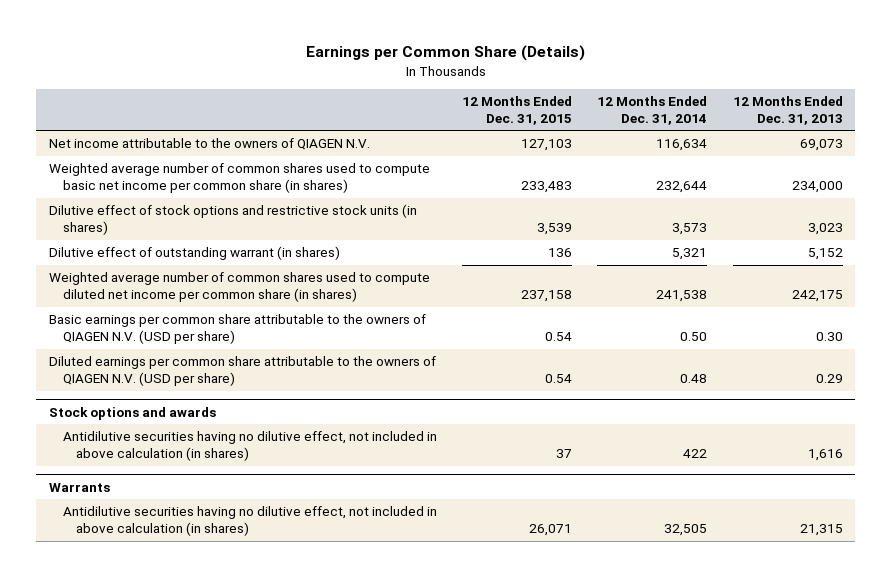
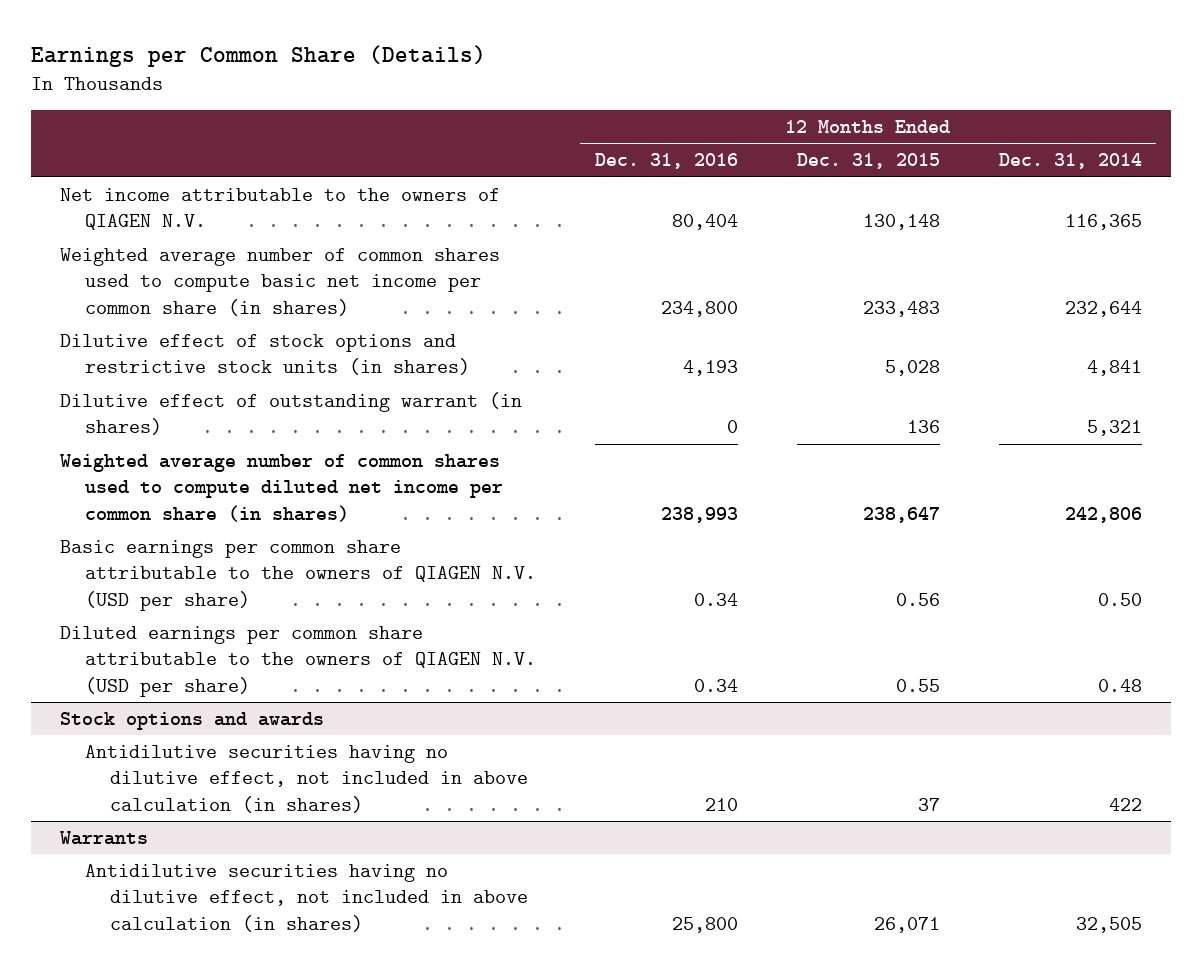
- | 12 Months Ended Dec. 31, 2015 | 12 Months Ended Dec. 31, 2014 | 12 Months Ended Dec. 31, 2013
+ | 12 Months Ended Dec. 31, 2016 | 12 Months Ended Dec. 31, 2015 | 12 Months Ended Dec. 31, 2014
- Net income attributable to the owners of QIAGEN N.V. | 127,103 | 116,634 | 69,073
+ Net income attributable to the owners of QIAGEN N.V. | 80,404 | 130,148 | 116,365
- Dilutive effect of stock options and restrictive stock units (in shares) | 3,539 | 3,573 | 3,023
+ Dilutive effect of stock options and restrictive stock units (in shares) | 4,193 | 5,028 | 4,841
- Weighted average number of common shares used to compute diluted net income per common share (in shares) | 237,158 | 241,538 | 242,175
- Basic earnings per common share attributable to the owners of QIAGEN N.V. (USD per share) | 0.54 | 0.50 | 0.30
- Diluted earnings per common share attributable to the owners of QIAGEN N.V. (USD per share) | 0.54 | 0.48 | 0.29
+ Weighted average number of common shares used to compute diluted net income per common share (in shares) | 238,993 | 238,647 | 242,806
+ Basic earnings per common share attributable to the owners of QIAGEN N.V. (USD per share) | 0.34 | 0.56 | 0.50
+ Diluted earnings per common share attributable to the owners of QIAGEN N.V. (USD per share) | 0.34 | 0.55 | 0.48

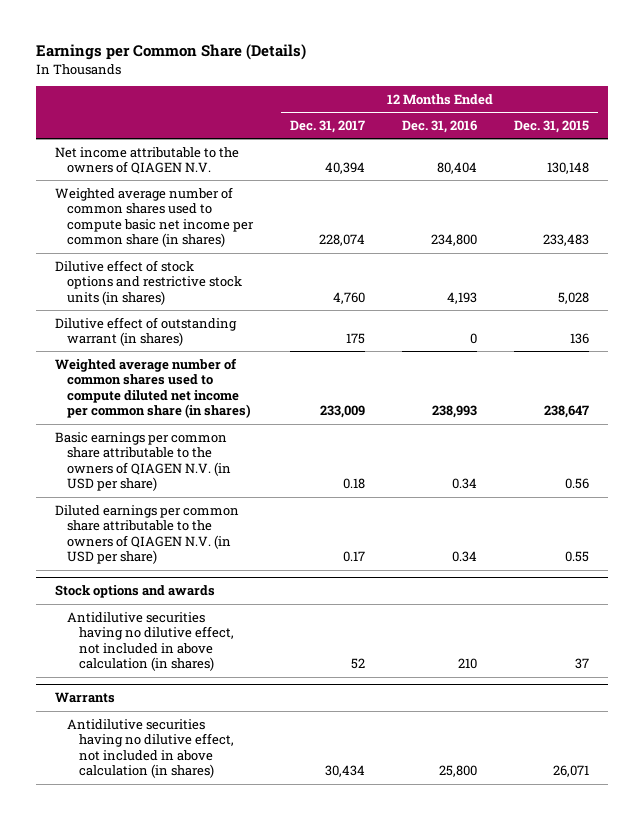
- | 12 Months Ended Dec. 31, 2016 | 12 Months Ended Dec. 31, 2015 | 12 Months Ended Dec. 31, 2014
+ | 12 Months Ended Dec. 31, 2017 | 12 Months Ended Dec. 31, 2016 | 12 Months Ended Dec. 31, 2015
- Basic earnings per common share attributable to the owners of QIAGEN N.V. (USD per share) | 0.34 | 0.56 | 0.50
- Diluted earnings per common share attributable to the owners of QIAGEN N.V. (USD per share) | 0.34 | 0.55 | 0.48
+ Basic earnings per common share attributable to the owners of QIAGEN N.V. (in USD per share) | 0.18 | 0.34 | 0.56
+ Diluted earnings per common share attributable to the owners of QIAGEN N.V. (in USD per share) | 0.17 | 0.34 | 0.55

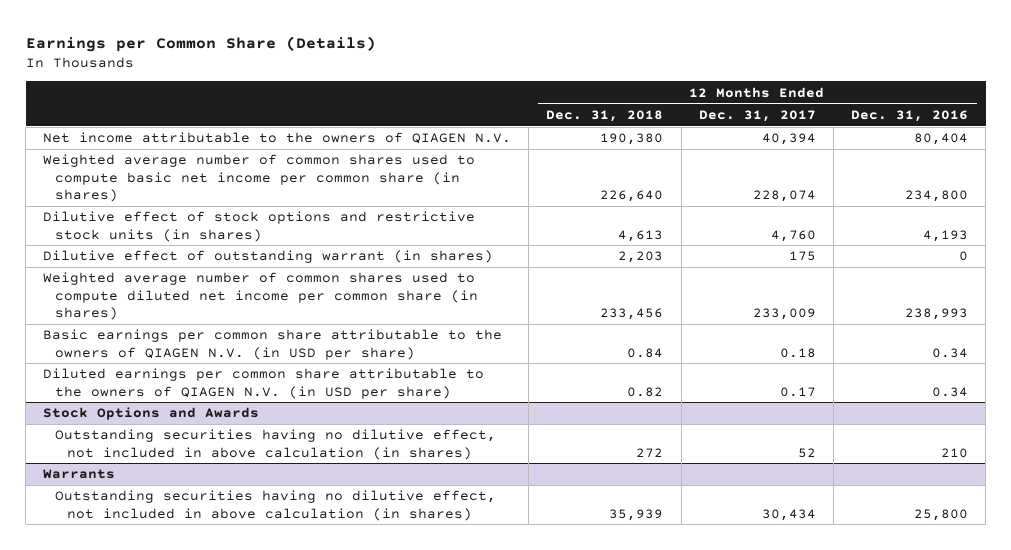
- | 12 Months Ended Dec. 31, 2017 | 12 Months Ended Dec. 31, 2016 | 12 Months Ended Dec. 31, 2015
+ | 12 Months Ended Dec. 31, 2018 | 12 Months Ended Dec. 31, 2017 | 12 Months Ended Dec. 31, 2016
- Stock options and awards
- Antidilutive securities having no dilutive effect, not included in above calculation (in shares) | 52 | 210 | 37
+ Stock Options and Awards
+ Outstanding securities having no dilutive effect, not included in above calculation (in shares) | 272 | 52 | 210
@ Warrants
- Antidilutive securities having no dilutive effect, not included in above calculation (in shares) | 30,434 | 25,800 | 26,071
+ Outstanding securities having no dilutive effect, not included in above calculation (in shares) | 35,939 | 30,434 | 25,800

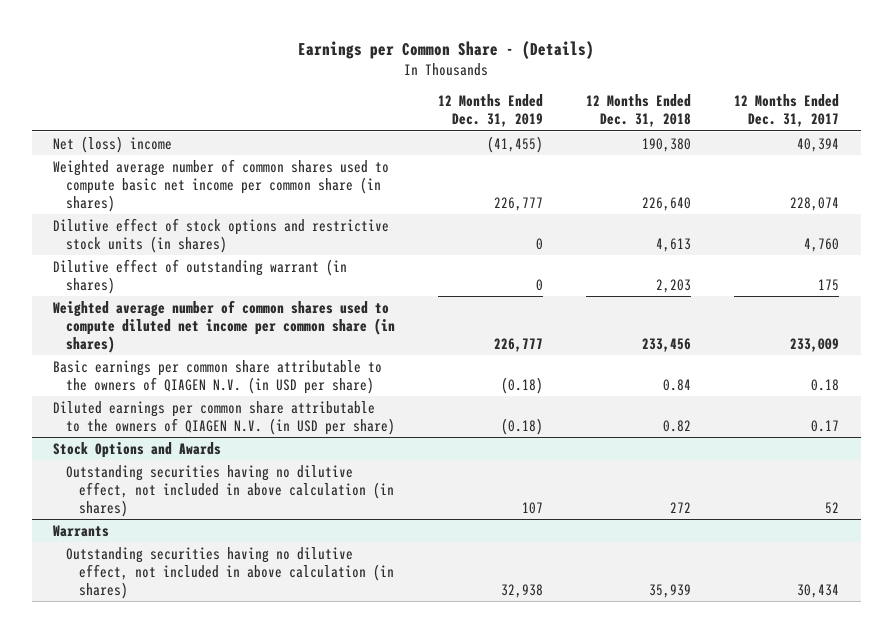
- Earnings per Common Share (Details)
+ Earnings per Common Share - (Details)
- | 12 Months Ended Dec. 31, 2018 | 12 Months Ended Dec. 31, 2017 | 12 Months Ended Dec. 31, 2016
+ | 12 Months Ended Dec. 31, 2019 | 12 Months Ended Dec. 31, 2018 | 12 Months Ended Dec. 31, 2017
- Net income attributable to the owners of QIAGEN N.V. | 190,380 | 40,394 | 80,404
+ Net (loss) income | (41,455) | 190,380 | 40,394

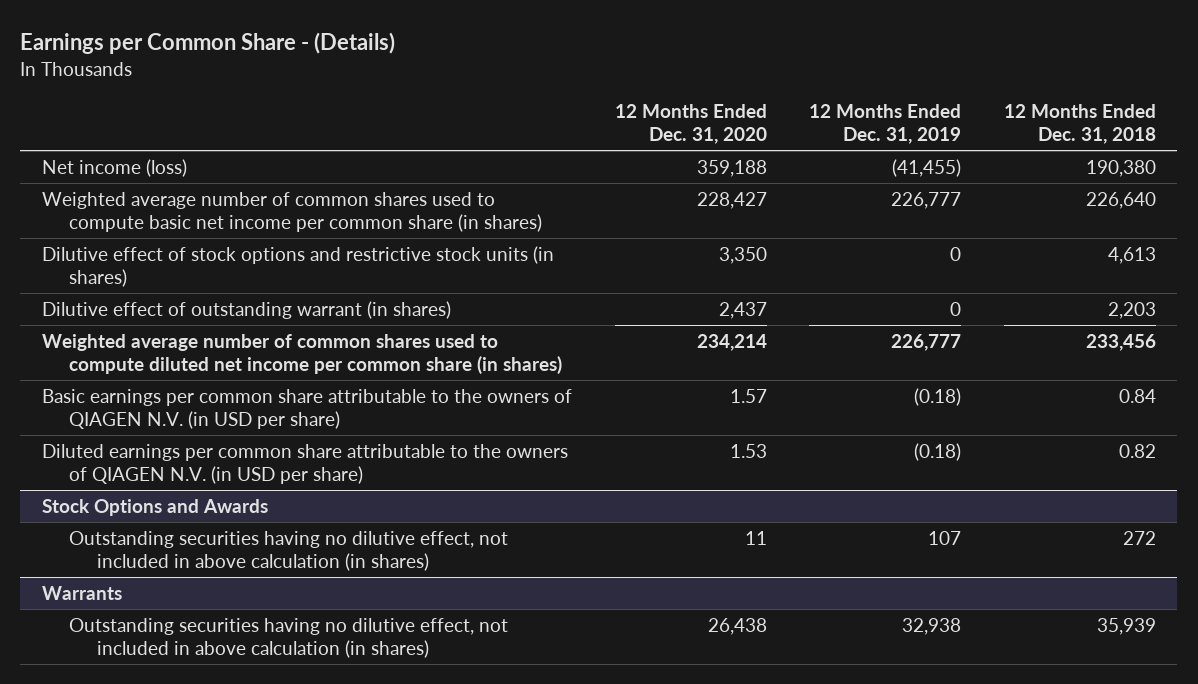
- | 12 Months Ended Dec. 31, 2019 | 12 Months Ended Dec. 31, 2018 | 12 Months Ended Dec. 31, 2017
+ | 12 Months Ended Dec. 31, 2020 | 12 Months Ended Dec. 31, 2019 | 12 Months Ended Dec. 31, 2018
- Net (loss) income | (41,455) | 190,380 | 40,394
+ Net income (loss) | 359,188 | (41,455) | 190,380

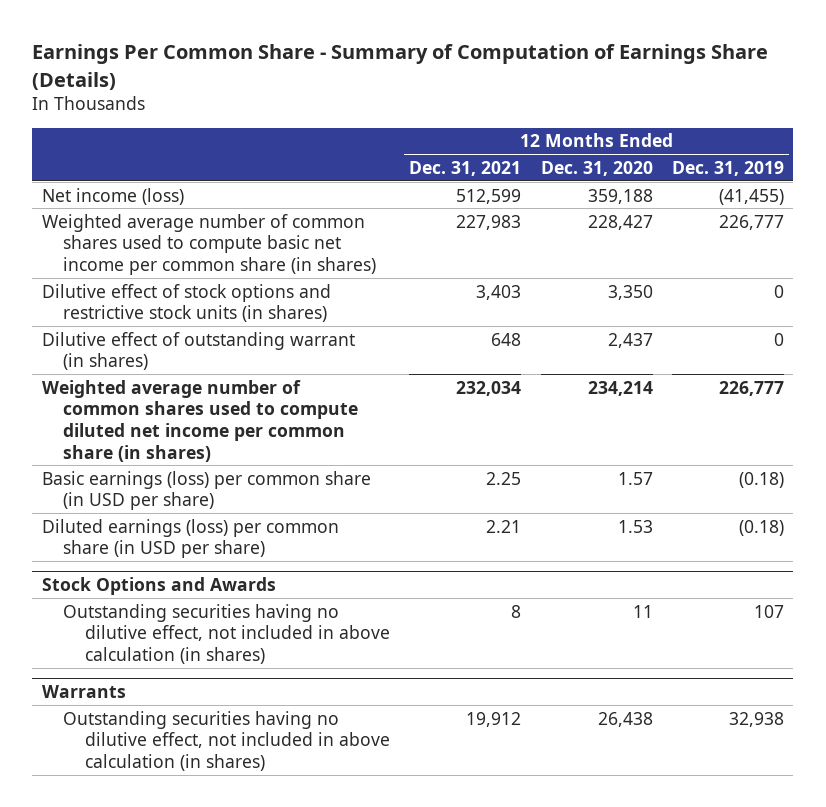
- Earnings per Common Share - (Details)
+ Earnings Per Common Share - Summary of Computation of Earnings Share (Details)
- | 12 Months Ended Dec. 31, 2020 | 12 Months Ended Dec. 31, 2019 | 12 Months Ended Dec. 31, 2018
+ | 12 Months Ended Dec. 31, 2021 | 12 Months Ended Dec. 31, 2020 | 12 Months Ended Dec. 31, 2019
- Basic earnings per common share attributable to the owners of QIAGEN N.V. (in USD per share) | 1.57 | (0.18) | 0.84
- Diluted earnings per common share attributable to the owners of QIAGEN N.V. (in USD per share) | 1.53 | (0.18) | 0.82
+ Basic earnings (loss) per common share (in USD per share) | 2.25 | 1.57 | (0.18)
+ Diluted earnings (loss) per common share (in USD per share) | 2.21 | 1.53 | (0.18)

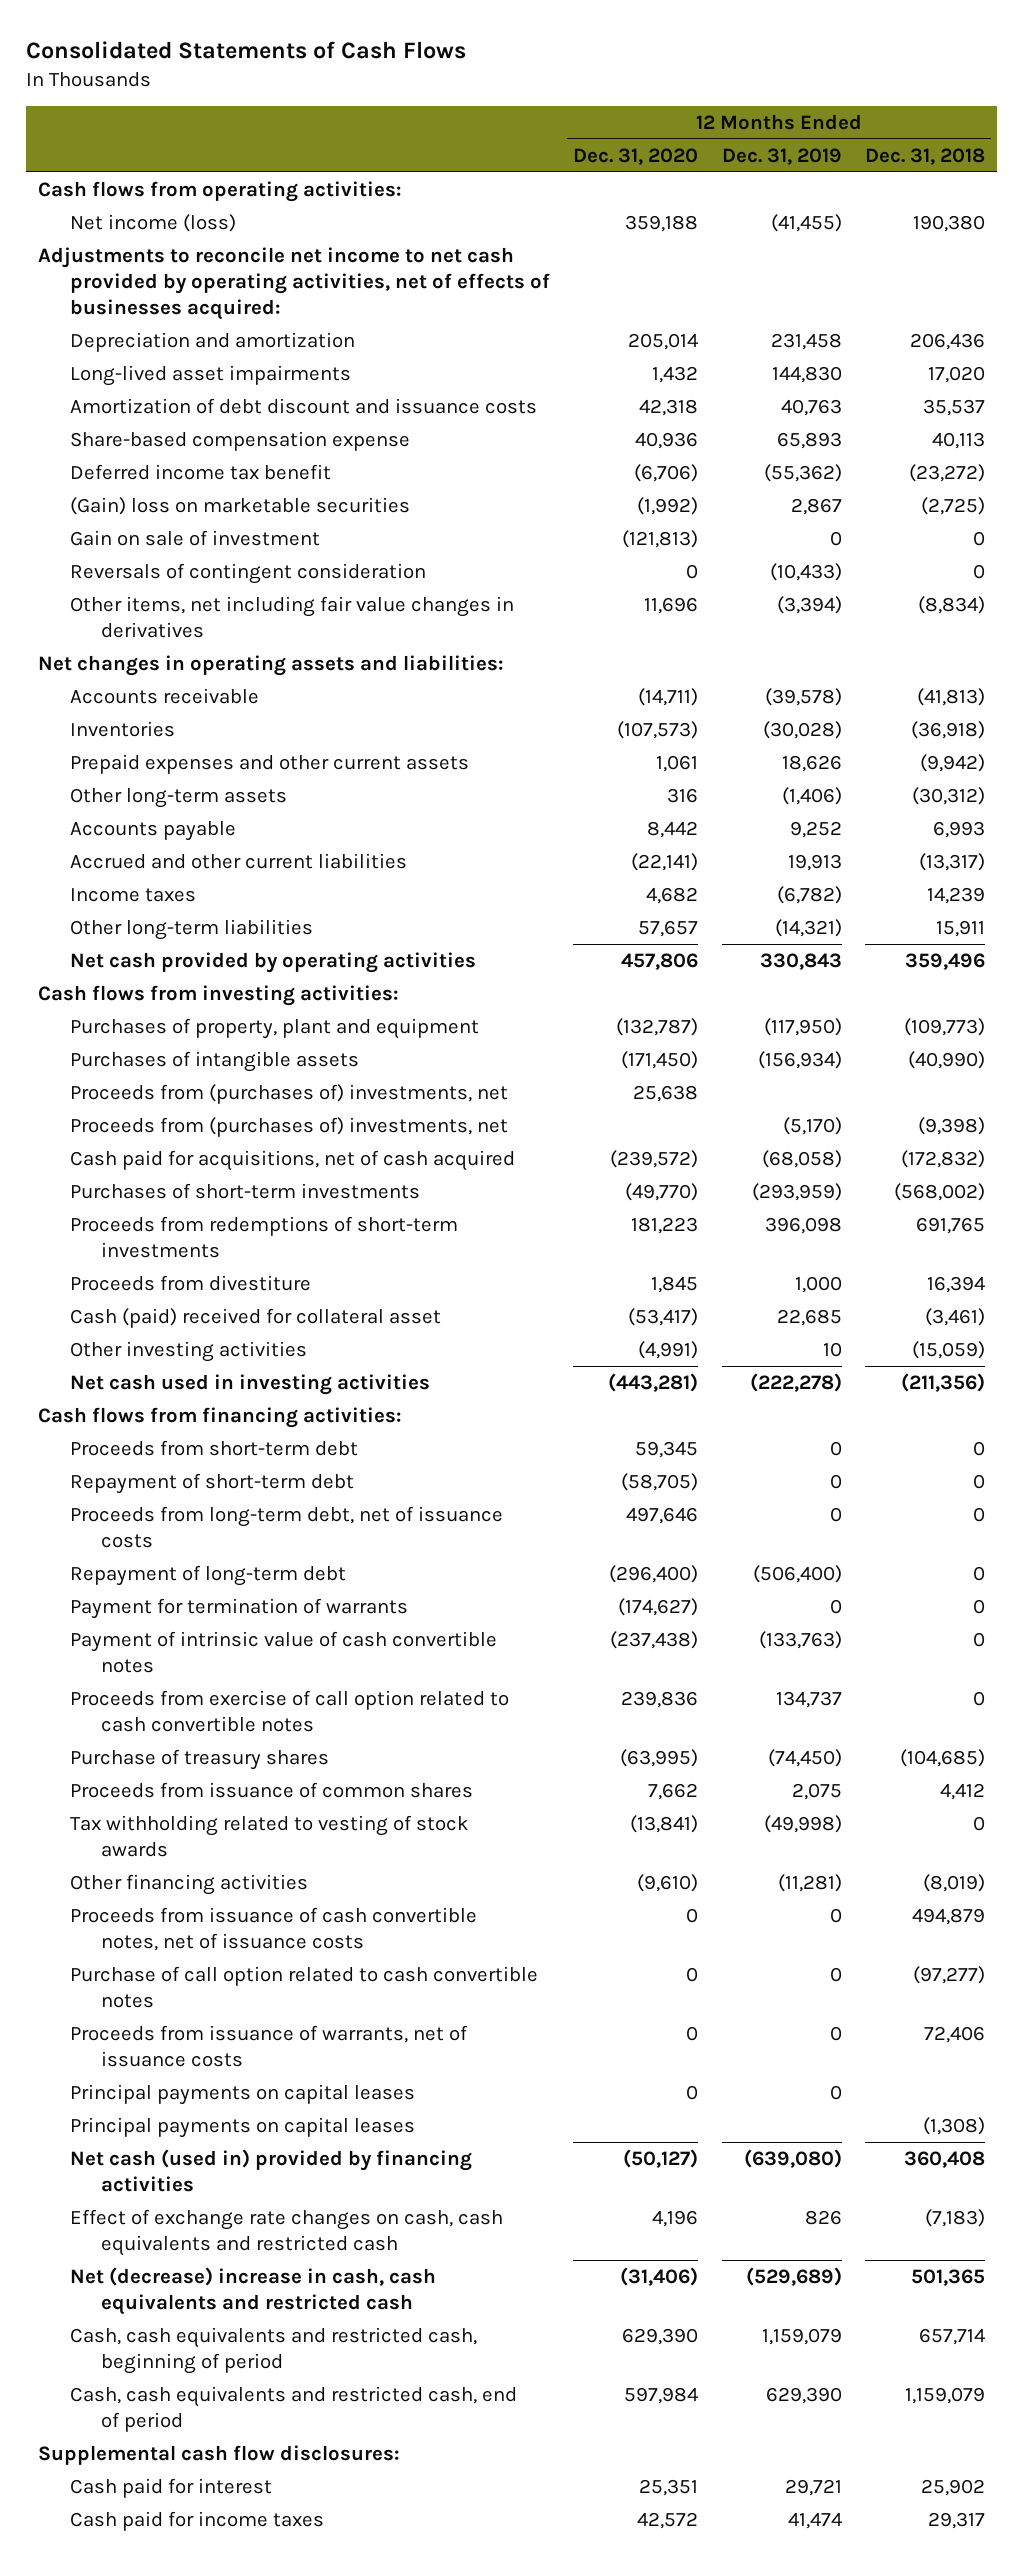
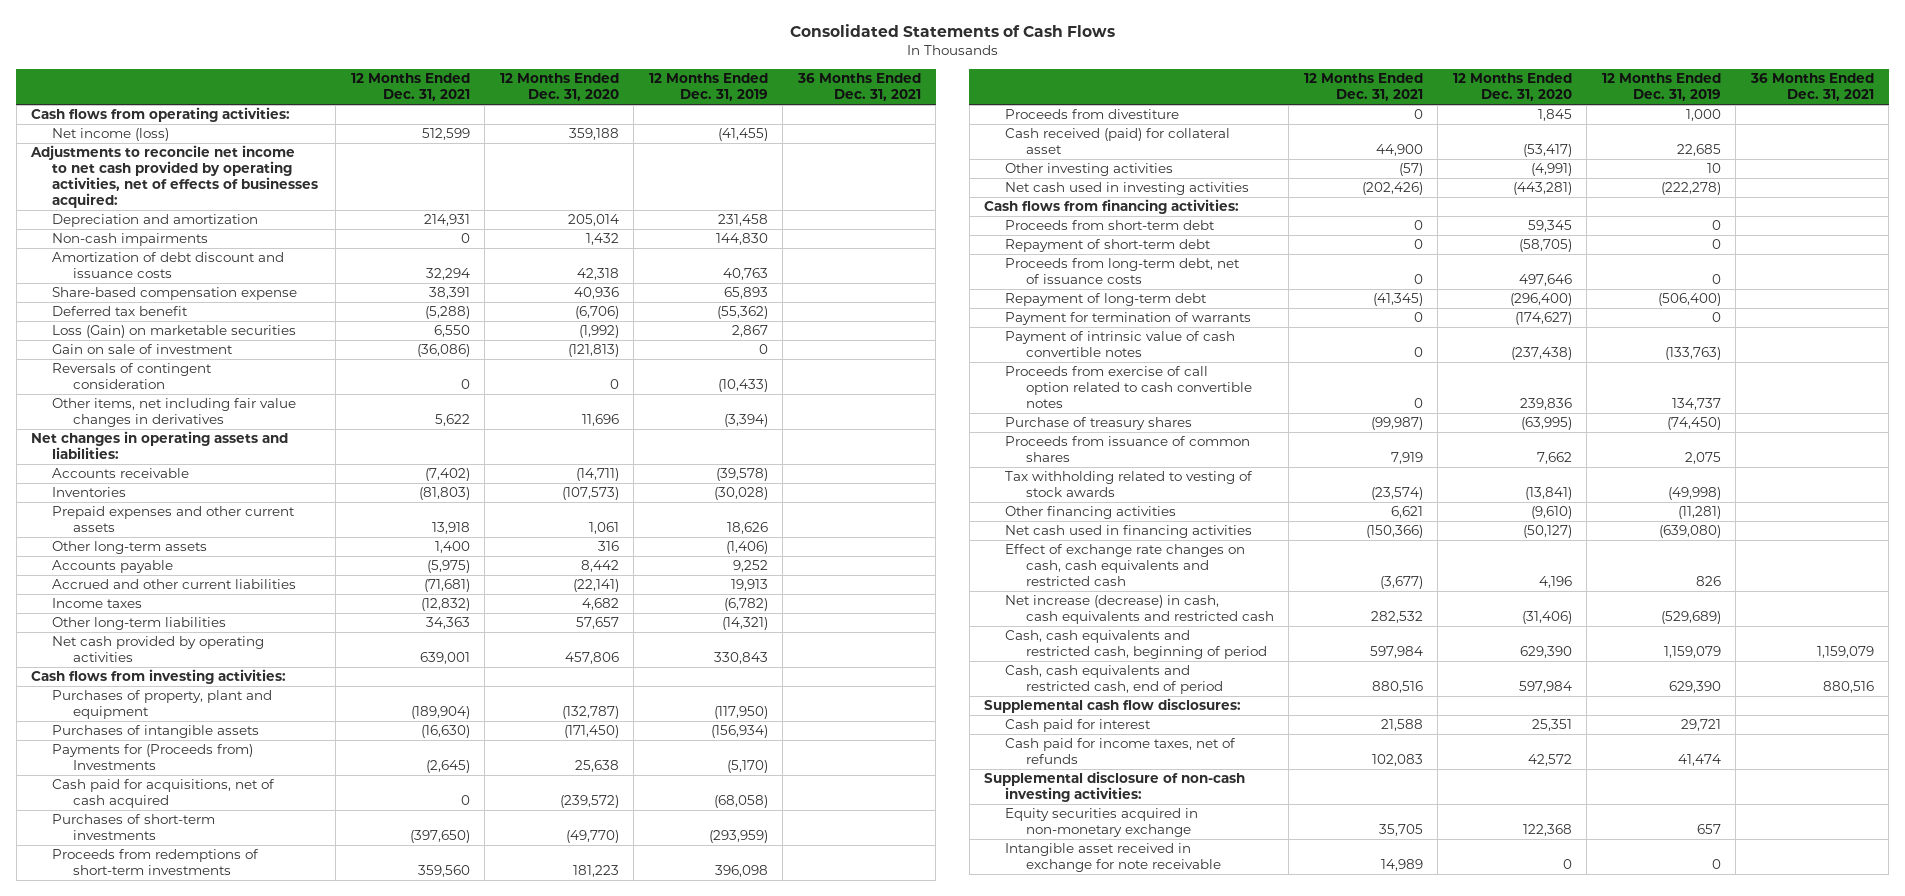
- | 12 Months Ended Dec. 31, 2020 | 12 Months Ended Dec. 31, 2019 | 12 Months Ended Dec. 31, 2018
+ | 12 Months Ended Dec. 31, 2021 | 12 Months Ended Dec. 31, 2020 | 12 Months Ended Dec. 31, 2019 | 36 Months Ended Dec. 31, 2021
- Long-lived asset impairments | 1,432 | 144,830 | 17,020
+ Non-cash impairments | 0 | 1,432 | 144,830 |
- Deferred income tax benefit | (6,706) | (55,362) | (23,272)
- (Gain) loss on marketable securities | (1,992) | 2,867 | (2,725)
+ Deferred tax benefit | (5,288) | (6,706) | (55,362) |
+ Loss (Gain) on marketable securities | 6,550 | (1,992) | 2,867 |
- Proceeds from (purchases of) investments, net | 25,638 | |
- Proceeds from (purchases of) investments, net | | (5,170) | (9,398)
+ Payments for (Proceeds from) Investments | (2,645) | 25,638 | (5,170) |
- Cash (paid) received for collateral asset | (53,417) | 22,685 | (3,461)
+ Cash received (paid) for collateral asset | 44,900 | (53,417) | 22,685 |
- Proceeds from issuance of cash convertible notes, net of issuance costs | 0 | 0 | 494,879
- Purchase of call option related to cash convertible notes | 0 | 0 | (97,277)
- Proceeds from issuance of warrants, net of issuance costs | 0 | 0 | 72,406
- Principal payments on capital leases | 0 | 0 |
- Principal payments on capital leases | | | (1,308)
- Net cash (used in) provided by financing activities | (50,127) | (639,080) | 360,408
+ Net cash used in financing activities | (150,366) | (50,127) | (639,080) |
- Net (decrease) increase in cash, cash equivalents and restricted cash | (31,406) | (529,689) | 501,365
+ Net increase (decrease) in cash, cash equivalents and restricted cash | 282,532 | (31,406) | (529,689) |
- Cash paid for income taxes | 42,572 | 41,474 | 29,317
+ Cash paid for income taxes, net of refunds | 102,083 | 42,572 | 41,474 |
+ Supplemental disclosure of non-cash investing activities:
+ Equity securities acquired in non-monetary exchange | 35,705 | 122,368 | 657 |
+ Intangible asset received in exchange for note receivable | 14,989 | 0 | 0 |

